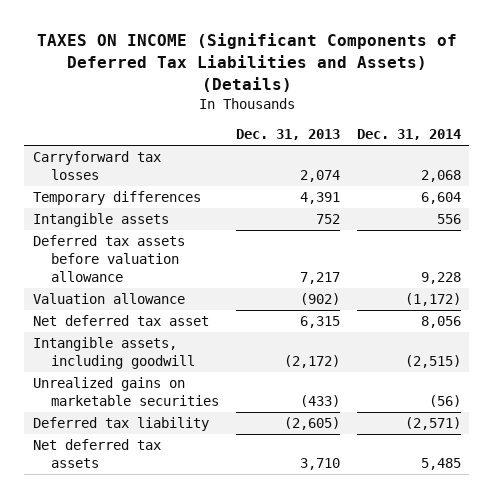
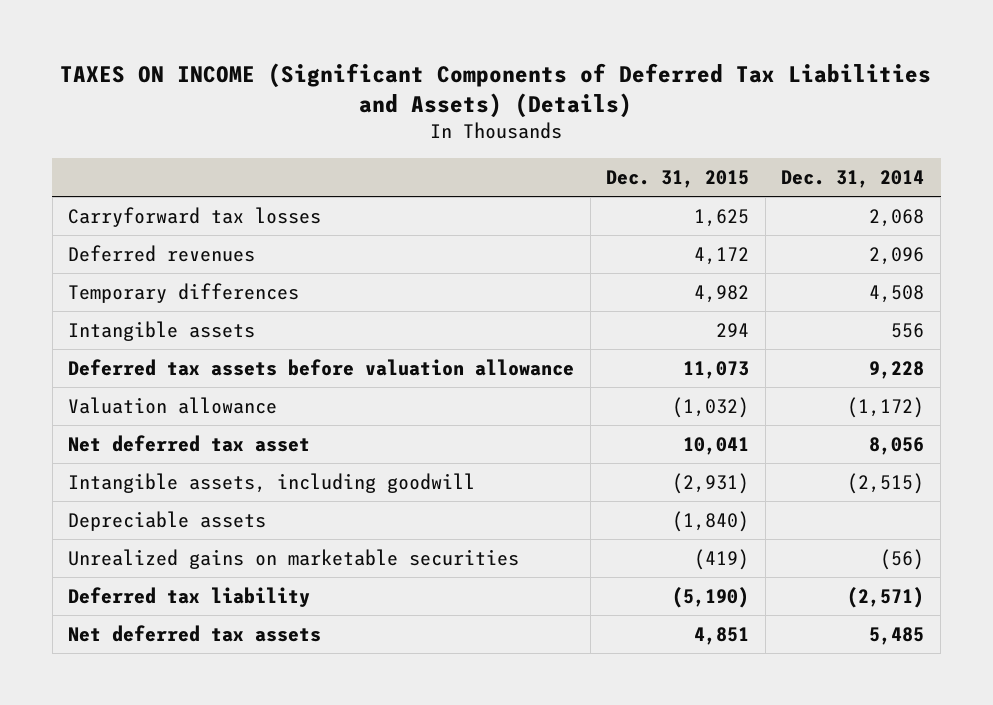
- | Dec. 31, 2013 | Dec. 31, 2014
+ | Dec. 31, 2015 | Dec. 31, 2014
- Temporary differences | 4,391 | 6,604
+ Deferred revenues | 4,172 | 2,096
+ Temporary differences | 4,982 | 4,508
+ Depreciable assets | (1,840) |

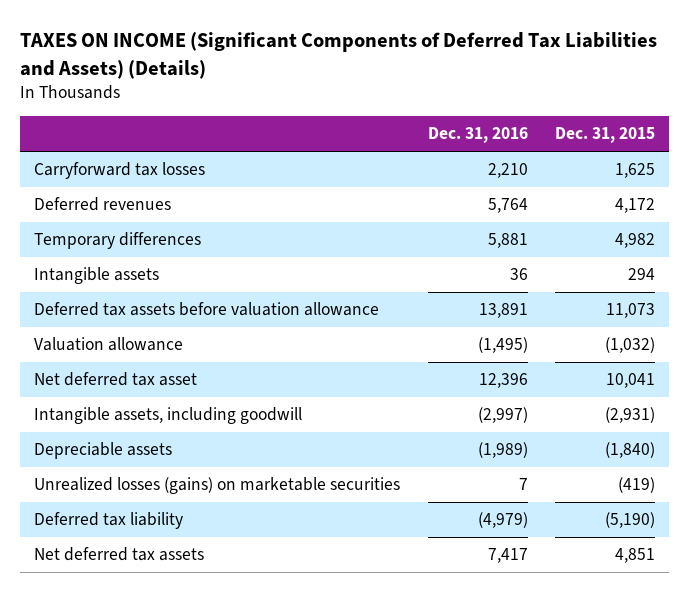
- | Dec. 31, 2015 | Dec. 31, 2014
+ | Dec. 31, 2016 | Dec. 31, 2015
- Unrealized gains on marketable securities | (419) | (56)
+ Unrealized losses (gains) on marketable securities | 7 | (419)

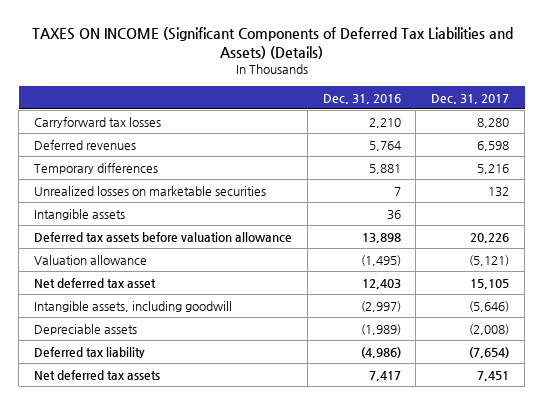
- | Dec. 31, 2016 | Dec. 31, 2015
+ | Dec. 31, 2016 | Dec. 31, 2017
+ Unrealized losses on marketable securities | 7 | 132
- Deferred tax assets before valuation allowance | 13,891 | 11,073
+ Deferred tax assets before valuation allowance | 13,898 | 20,226
- Net deferred tax asset | 12,396 | 10,041
+ Net deferred tax asset | 12,403 | 15,105
- Unrealized losses (gains) on marketable securities | 7 | (419)
- Deferred tax liability | (4,979) | (5,190)
+ Deferred tax liability | (4,986) | (7,654)

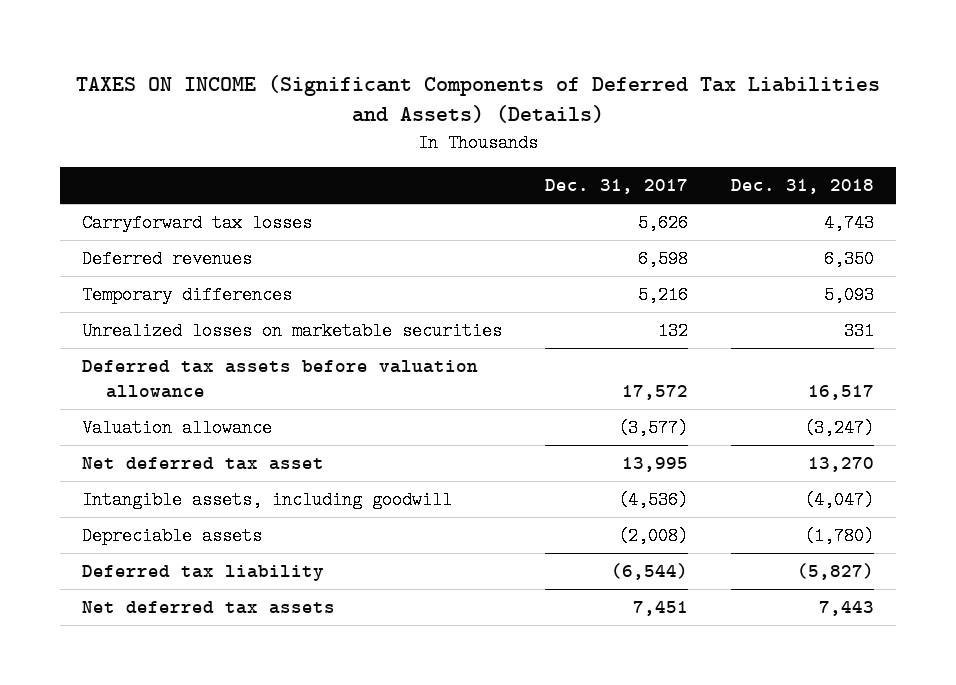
- | Dec. 31, 2016 | Dec. 31, 2017
+ | Dec. 31, 2017 | Dec. 31, 2018
- Carryforward tax losses | 2,210 | 8,280
+ Carryforward tax losses | 5,626 | 4,743
- Intangible assets | 36 |
- Deferred tax assets before valuation allowance | 13,898 | 20,226
- Valuation allowance | (1,495) | (5,121)
- Net deferred tax asset | 12,403 | 15,105
- Intangible assets, including goodwill | (2,997) | (5,646)
+ Deferred tax assets before valuation allowance | 17,572 | 16,517
+ Valuation allowance | (3,577) | (3,247)
+ Net deferred tax asset | 13,995 | 13,270
+ Intangible assets, including goodwill | (4,536) | (4,047)
- Deferred tax liability | (4,986) | (7,654)
+ Deferred tax liability | (6,544) | (5,827)

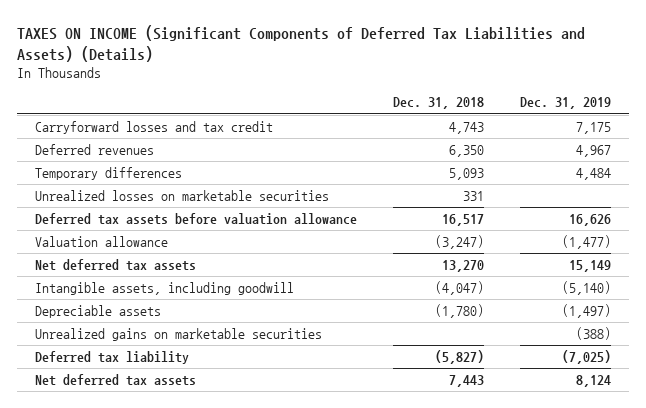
- | Dec. 31, 2017 | Dec. 31, 2018
+ | Dec. 31, 2018 | Dec. 31, 2019
- Carryforward tax losses | 5,626 | 4,743
+ Carryforward losses and tax credit | 4,743 | 7,175
- Net deferred tax asset | 13,995 | 13,270
+ Net deferred tax assets | 13,270 | 15,149
+ Unrealized gains on marketable securities | | (388)

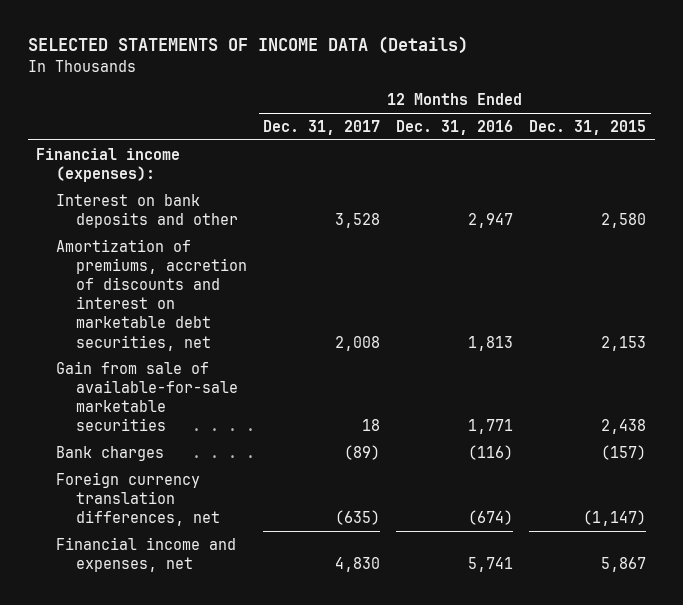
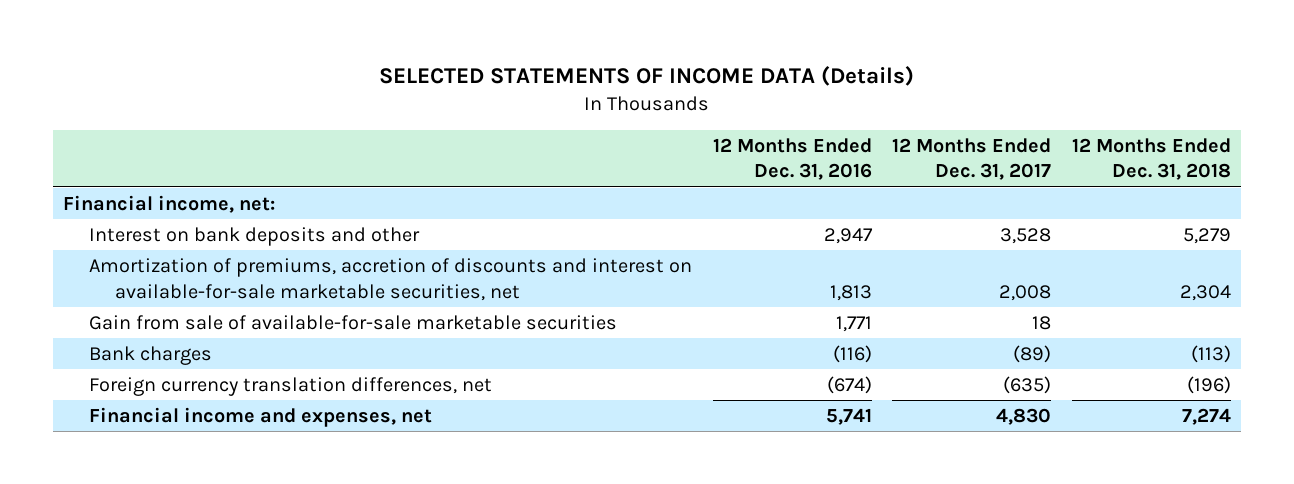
- | 12 Months Ended Dec. 31, 2017 | 12 Months Ended Dec. 31, 2016 | 12 Months Ended Dec. 31, 2015
+ | 12 Months Ended Dec. 31, 2016 | 12 Months Ended Dec. 31, 2017 | 12 Months Ended Dec. 31, 2018
- Financial income (expenses):
+ Financial income, net:
- Amortization of premiums, accretion of discounts and interest on marketable debt securities, net | 2,008 | 1,813 | 2,153
+ Amortization of premiums, accretion of discounts and interest on available-for-sale marketable securities, net | 1,813 | 2,008 | 2,304

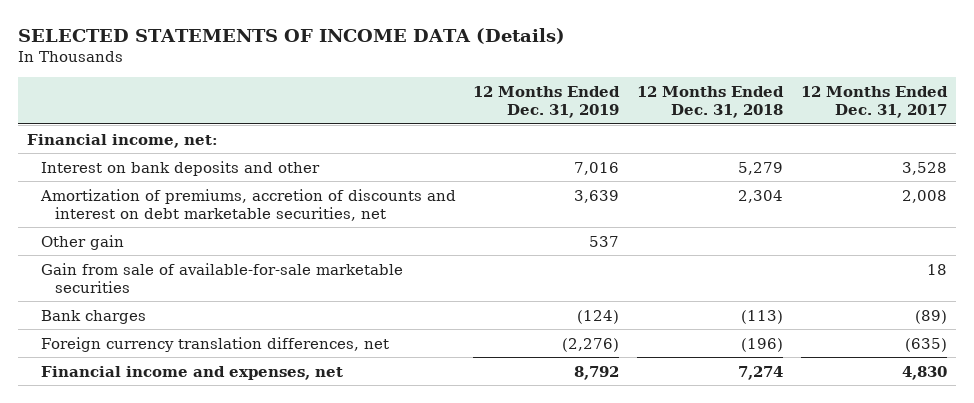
- | 12 Months Ended Dec. 31, 2016 | 12 Months Ended Dec. 31, 2017 | 12 Months Ended Dec. 31, 2018
+ | 12 Months Ended Dec. 31, 2019 | 12 Months Ended Dec. 31, 2018 | 12 Months Ended Dec. 31, 2017
- Amortization of premiums, accretion of discounts and interest on available-for-sale marketable securities, net | 1,813 | 2,008 | 2,304
+ Amortization of premiums, accretion of discounts and interest on debt marketable securities, net | 3,639 | 2,304 | 2,008
+ Other gain | 537 | |

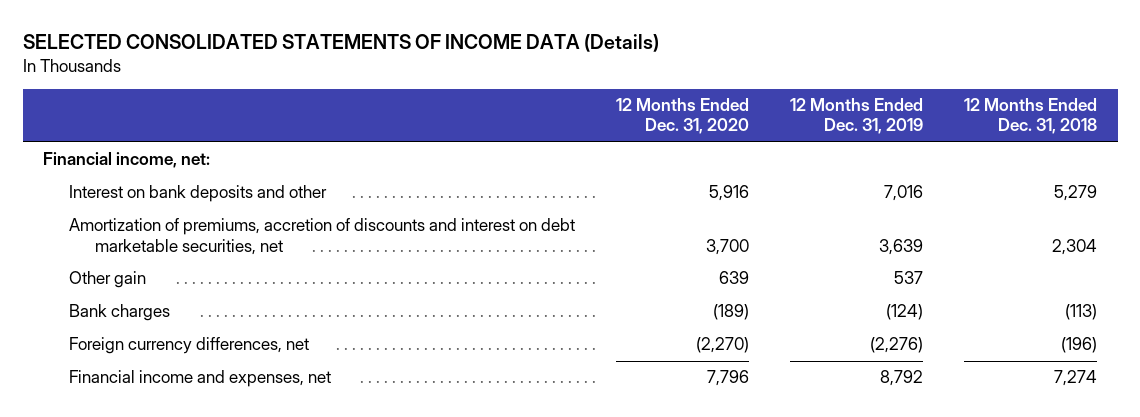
- SELECTED STATEMENTS OF INCOME DATA (Details)
+ SELECTED CONSOLIDATED STATEMENTS OF INCOME DATA (Details)
- | 12 Months Ended Dec. 31, 2019 | 12 Months Ended Dec. 31, 2018 | 12 Months Ended Dec. 31, 2017
+ | 12 Months Ended Dec. 31, 2020 | 12 Months Ended Dec. 31, 2019 | 12 Months Ended Dec. 31, 2018
- Gain from sale of available-for-sale marketable securities | | | 18
- Foreign currency translation differences, net | (2,276) | (196) | (635)
+ Foreign currency differences, net | (2,270) | (2,276) | (196)

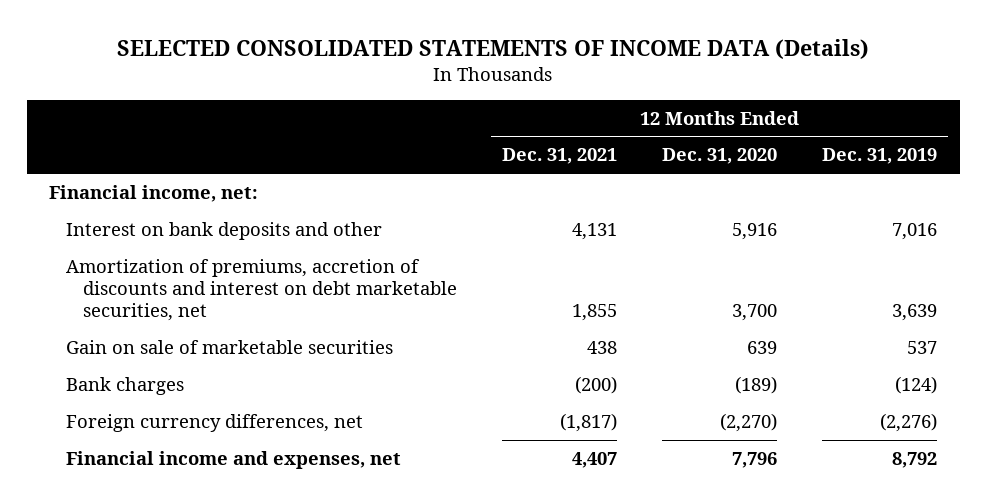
- | 12 Months Ended Dec. 31, 2020 | 12 Months Ended Dec. 31, 2019 | 12 Months Ended Dec. 31, 2018
+ | 12 Months Ended Dec. 31, 2021 | 12 Months Ended Dec. 31, 2020 | 12 Months Ended Dec. 31, 2019
- Other gain | 639 | 537 |
+ Gain on sale of marketable securities | 438 | 639 | 537

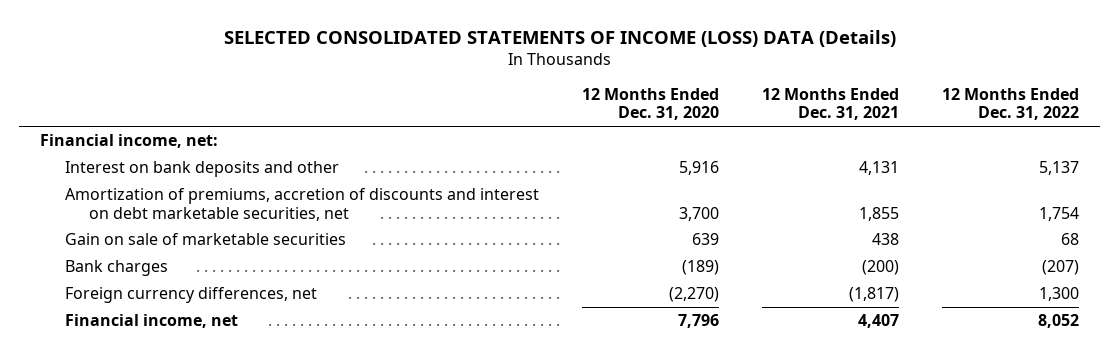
- SELECTED CONSOLIDATED STATEMENTS OF INCOME DATA (Details)
+ SELECTED CONSOLIDATED STATEMENTS OF INCOME (LOSS) DATA (Details)
- | 12 Months Ended Dec. 31, 2021 | 12 Months Ended Dec. 31, 2020 | 12 Months Ended Dec. 31, 2019
+ | 12 Months Ended Dec. 31, 2020 | 12 Months Ended Dec. 31, 2021 | 12 Months Ended Dec. 31, 2022
- Financial income and expenses, net | 4,407 | 7,796 | 8,792
+ Financial income, net | 7,796 | 4,407 | 8,052

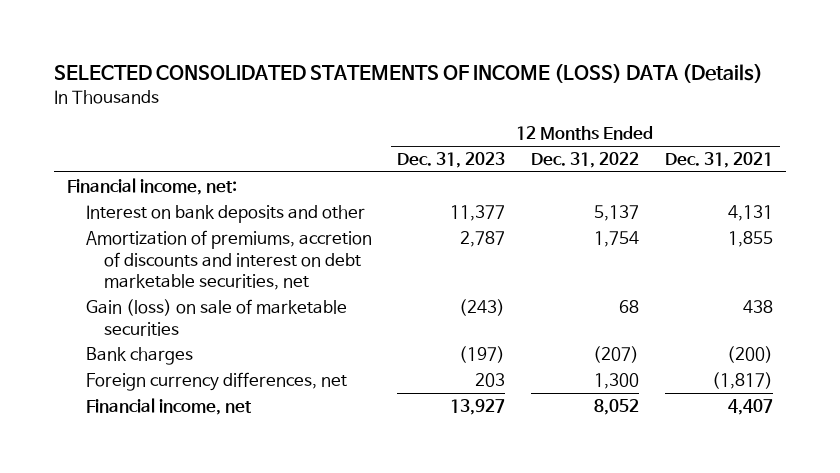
- | 12 Months Ended Dec. 31, 2020 | 12 Months Ended Dec. 31, 2021 | 12 Months Ended Dec. 31, 2022
+ | 12 Months Ended Dec. 31, 2023 | 12 Months Ended Dec. 31, 2022 | 12 Months Ended Dec. 31, 2021
- Gain on sale of marketable securities | 639 | 438 | 68
+ Gain (loss) on sale of marketable securities | (243) | 68 | 438

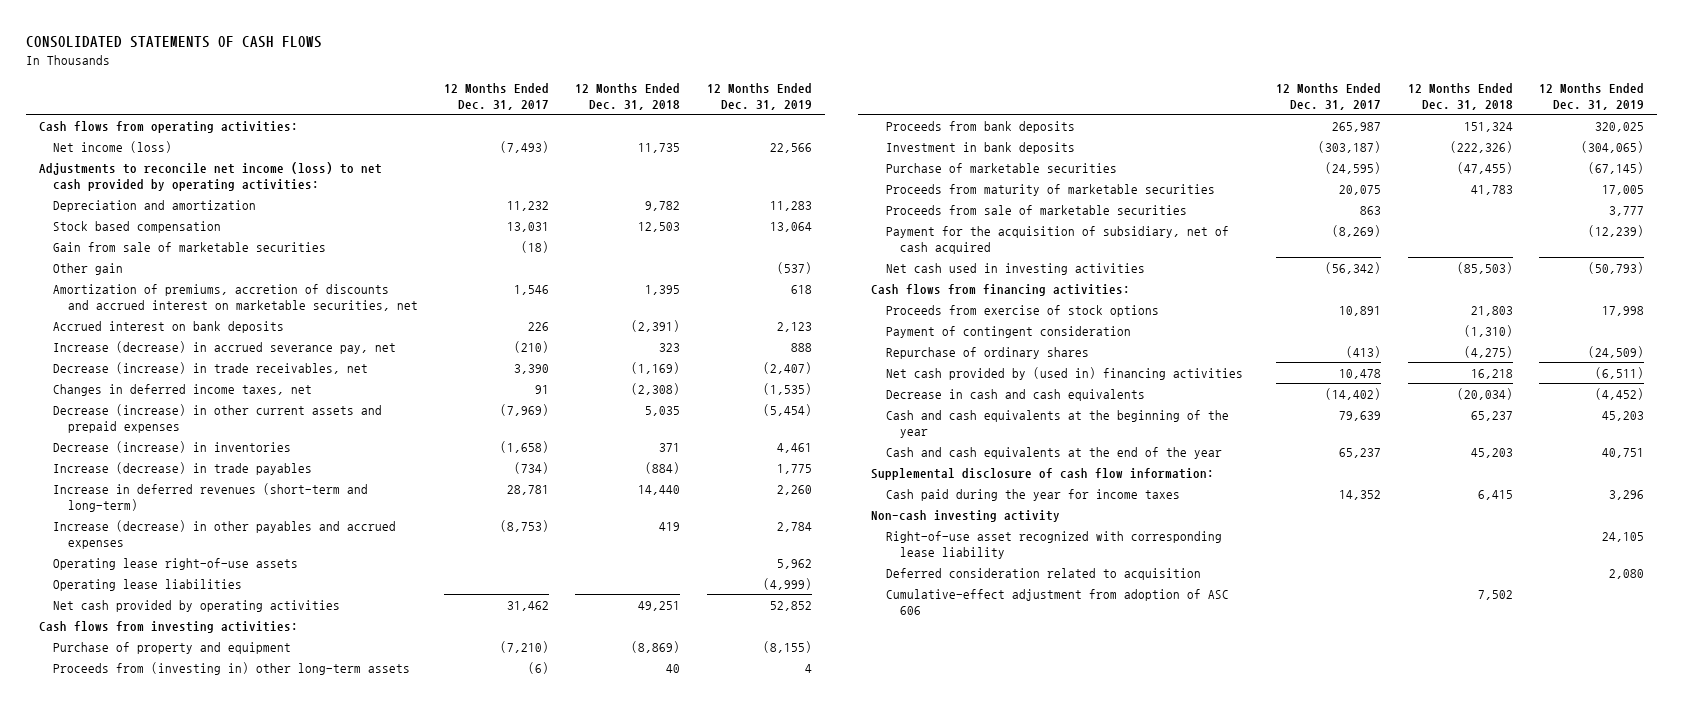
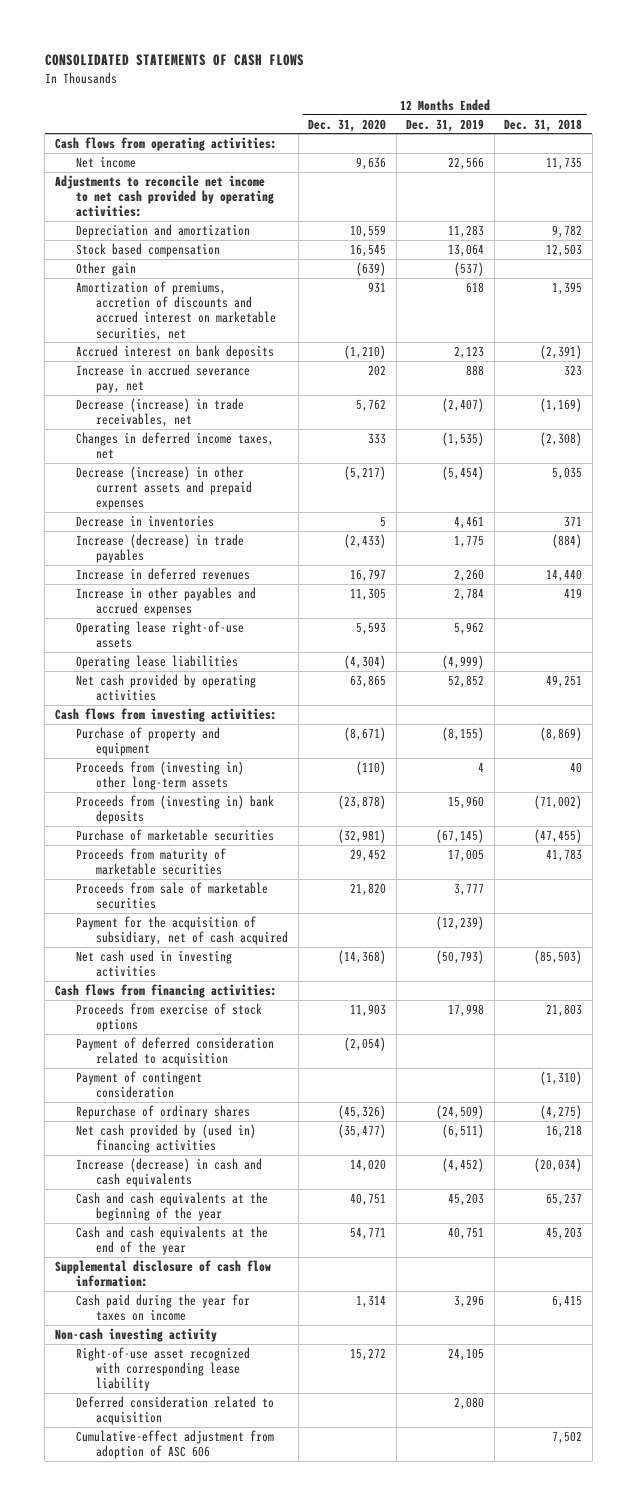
- | 12 Months Ended Dec. 31, 2017 | 12 Months Ended Dec. 31, 2018 | 12 Months Ended Dec. 31, 2019
+ | 12 Months Ended Dec. 31, 2020 | 12 Months Ended Dec. 31, 2019 | 12 Months Ended Dec. 31, 2018
- Net income (loss) | (7,493) | 11,735 | 22,566
- Adjustments to reconcile net income (loss) to net cash provided by operating activities:
+ Net income | 9,636 | 22,566 | 11,735
+ Adjustments to reconcile net income to net cash provided by operating activities:
- Gain from sale of marketable securities | (18) | |
- Increase (decrease) in accrued severance pay, net | (210) | 323 | 888
+ Increase in accrued severance pay, net | 202 | 888 | 323
- Decrease (increase) in inventories | (1,658) | 371 | 4,461
+ Decrease in inventories | 5 | 4,461 | 371
- Increase in deferred revenues (short-term and long-term) | 28,781 | 14,440 | 2,260
- Increase (decrease) in other payables and accrued expenses | (8,753) | 419 | 2,784
+ Increase in deferred revenues | 16,797 | 2,260 | 14,440
+ Increase in other payables and accrued expenses | 11,305 | 2,784 | 419
- Proceeds from bank deposits | 265,987 | 151,324 | 320,025
- Investment in bank deposits | (303,187) | (222,326) | (304,065)
+ Proceeds from (investing in) bank deposits | (23,878) | 15,960 | (71,002)
+ Payment of deferred consideration related to acquisition | (2,054) | |
- Decrease in cash and cash equivalents | (14,402) | (20,034) | (4,452)
+ Increase (decrease) in cash and cash equivalents | 14,020 | (4,452) | (20,034)
- Cash paid during the year for income taxes | 14,352 | 6,415 | 3,296
+ Cash paid during the year for taxes on income | 1,314 | 3,296 | 6,415

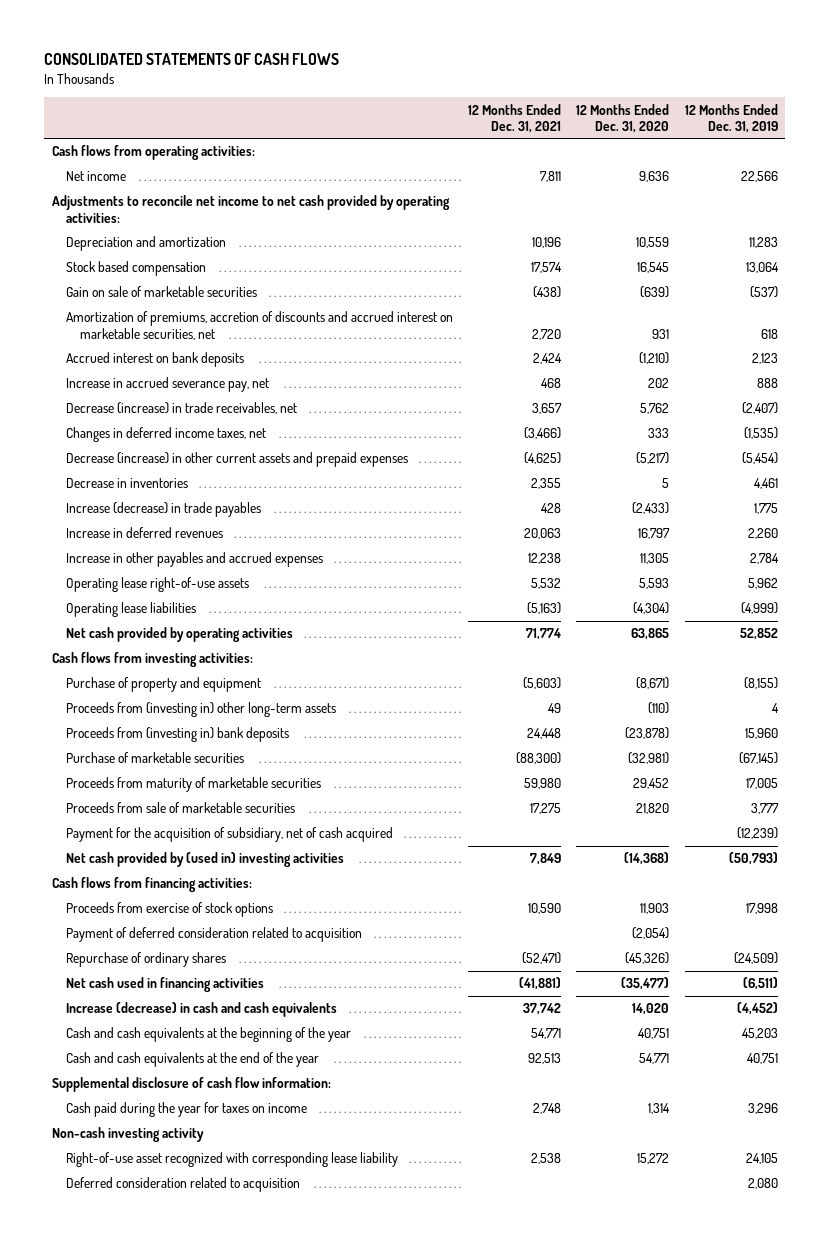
- | 12 Months Ended Dec. 31, 2020 | 12 Months Ended Dec. 31, 2019 | 12 Months Ended Dec. 31, 2018
+ | 12 Months Ended Dec. 31, 2021 | 12 Months Ended Dec. 31, 2020 | 12 Months Ended Dec. 31, 2019
- Other gain | (639) | (537) |
+ Gain on sale of marketable securities | (438) | (639) | (537)
- Net cash used in investing activities | (14,368) | (50,793) | (85,503)
+ Net cash provided by (used in) investing activities | 7,849 | (14,368) | (50,793)
- Payment of contingent consideration | | | (1,310)
- Net cash provided by (used in) financing activities | (35,477) | (6,511) | 16,218
+ Net cash used in financing activities | (41,881) | (35,477) | (6,511)
- Cumulative-effect adjustment from adoption of ASC 606 | | | 7,502

